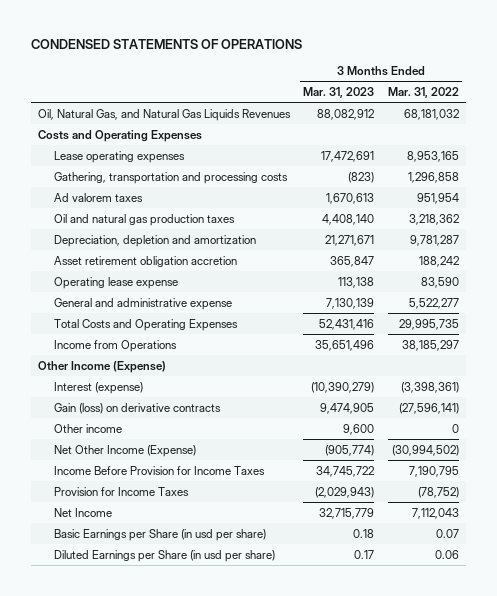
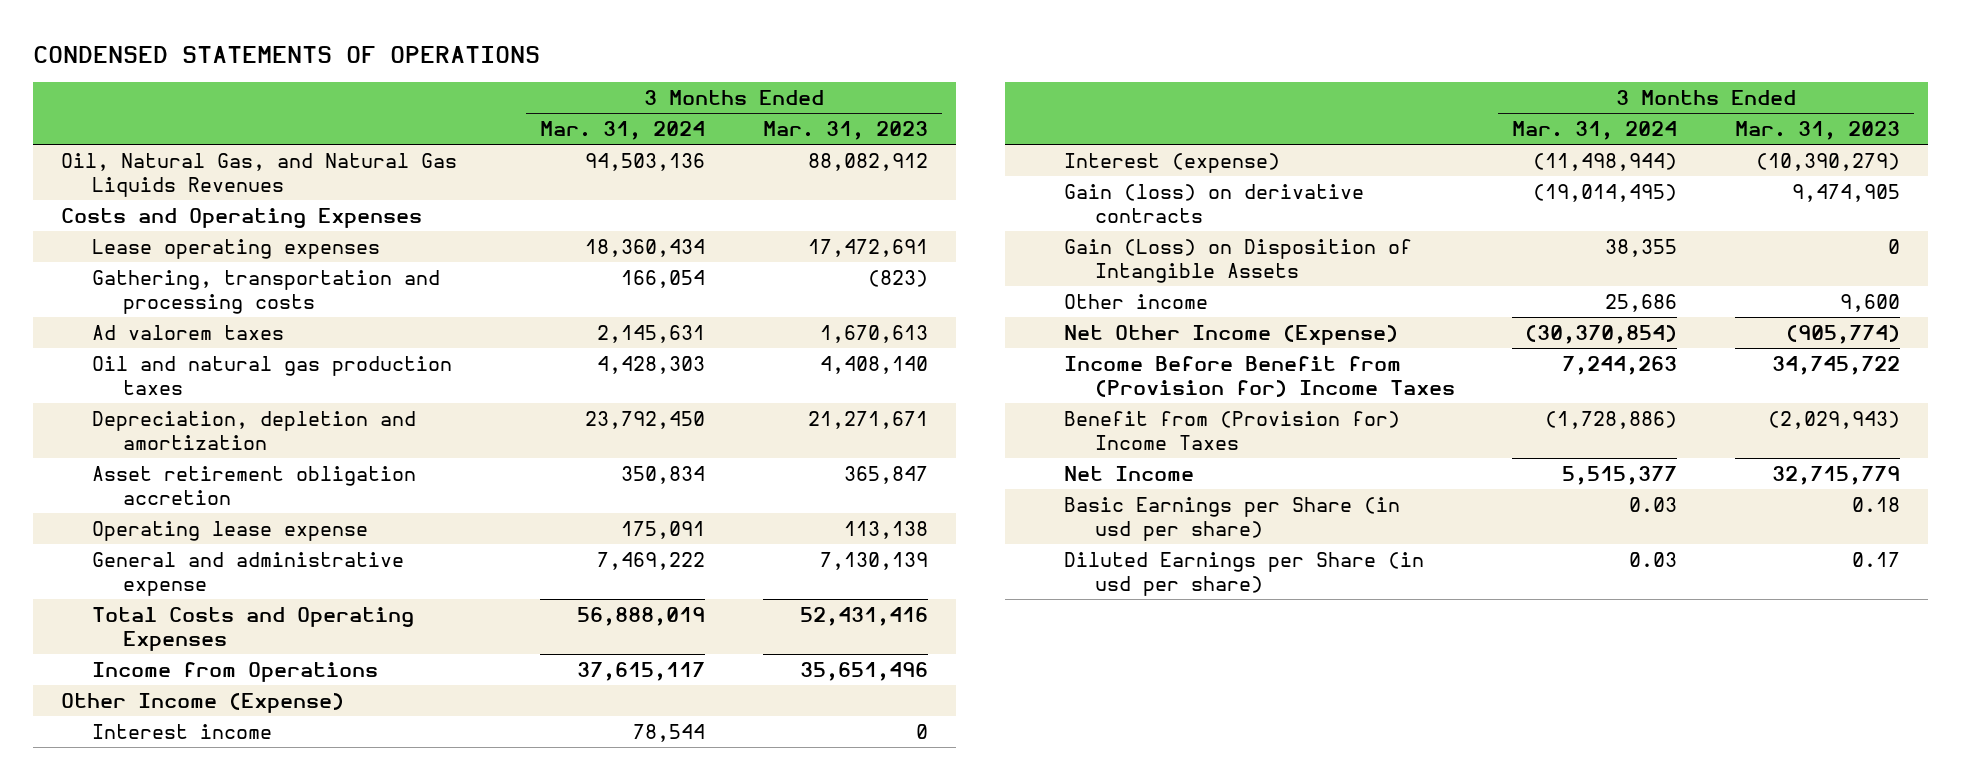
- | 3 Months Ended Mar. 31, 2023 | 3 Months Ended Mar. 31, 2022
+ | 3 Months Ended Mar. 31, 2024 | 3 Months Ended Mar. 31, 2023
+ Interest income | 78,544 | 0
+ Gain (Loss) on Disposition of Intangible Assets | 38,355 | 0
- Income Before Provision for Income Taxes | 34,745,722 | 7,190,795
- Provision for Income Taxes | (2,029,943) | (78,752)
+ Income Before Benefit from (Provision for) Income Taxes | 7,244,263 | 34,745,722
+ Benefit from (Provision for) Income Taxes | (1,728,886) | (2,029,943)

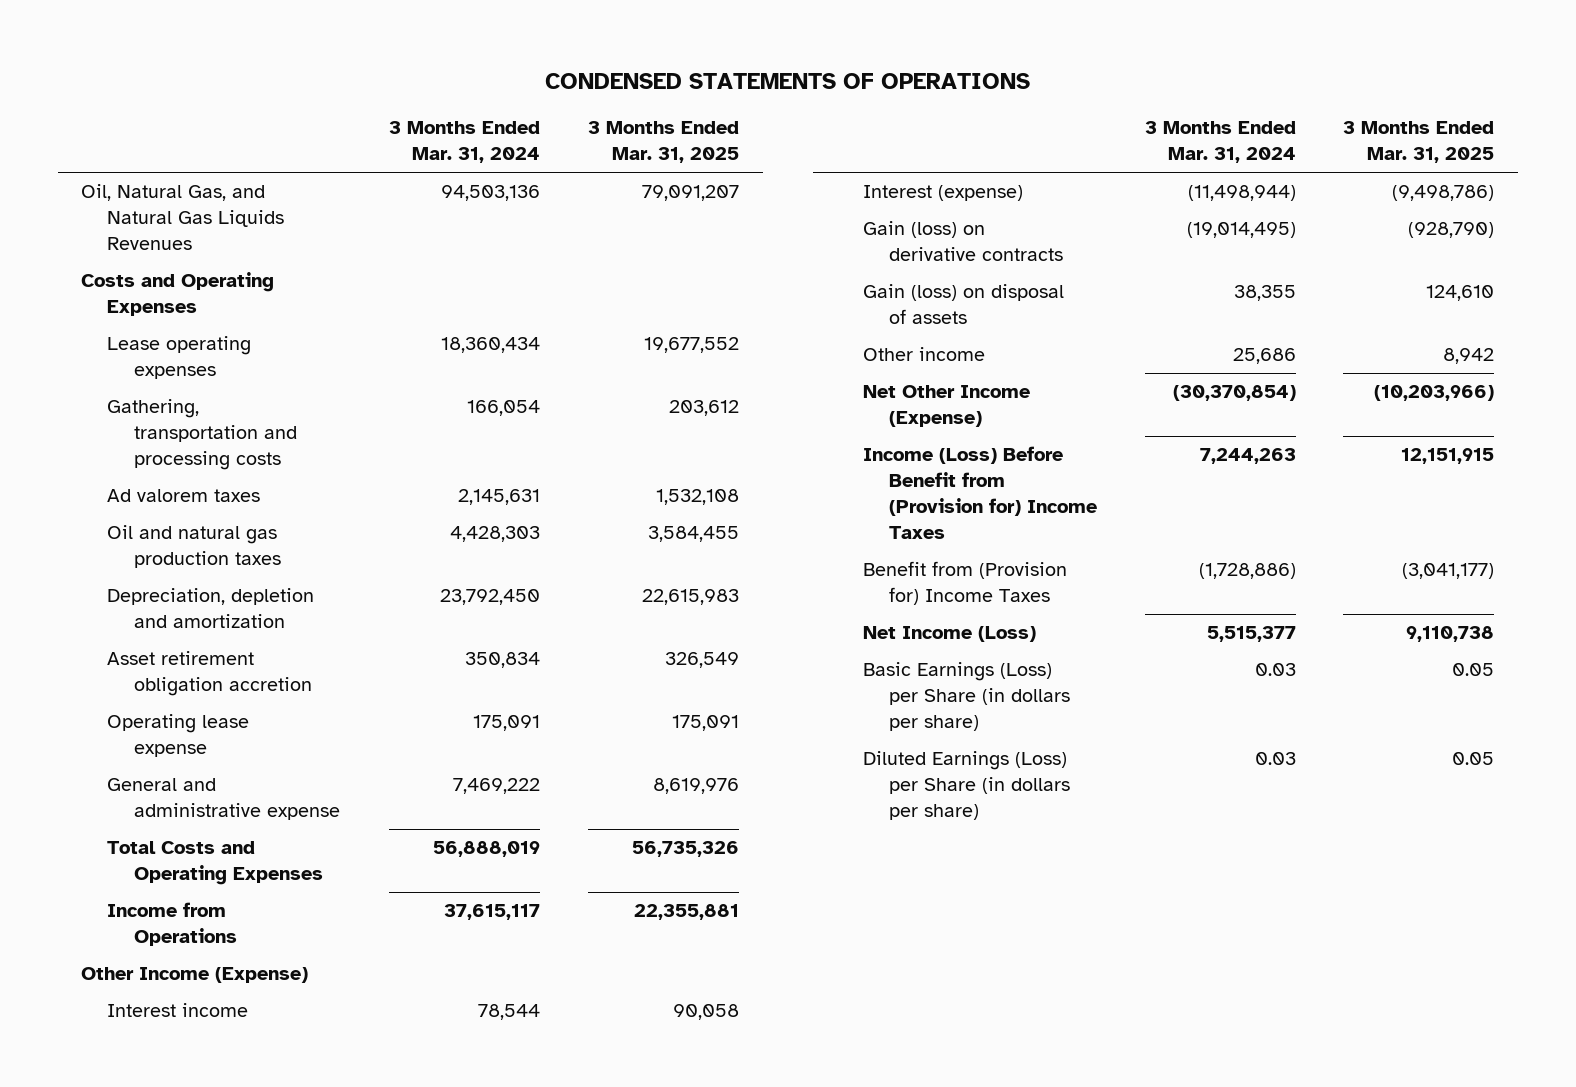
- | 3 Months Ended Mar. 31, 2024 | 3 Months Ended Mar. 31, 2023
+ | 3 Months Ended Mar. 31, 2024 | 3 Months Ended Mar. 31, 2025
- Gain (Loss) on Disposition of Intangible Assets | 38,355 | 0
+ Gain (loss) on disposal of assets | 38,355 | 124,610
- Income Before Benefit from (Provision for) Income Taxes | 7,244,263 | 34,745,722
+ Income (Loss) Before Benefit from (Provision for) Income Taxes | 7,244,263 | 12,151,915
- Net Income | 5,515,377 | 32,715,779
- Basic Earnings per Share (in usd per share) | 0.03 | 0.18
- Diluted Earnings per Share (in usd per share) | 0.03 | 0.17
+ Net Income (Loss) | 5,515,377 | 9,110,738
+ Basic Earnings (Loss) per Share (in dollars per share) | 0.03 | 0.05
+ Diluted Earnings (Loss) per Share (in dollars per share) | 0.03 | 0.05

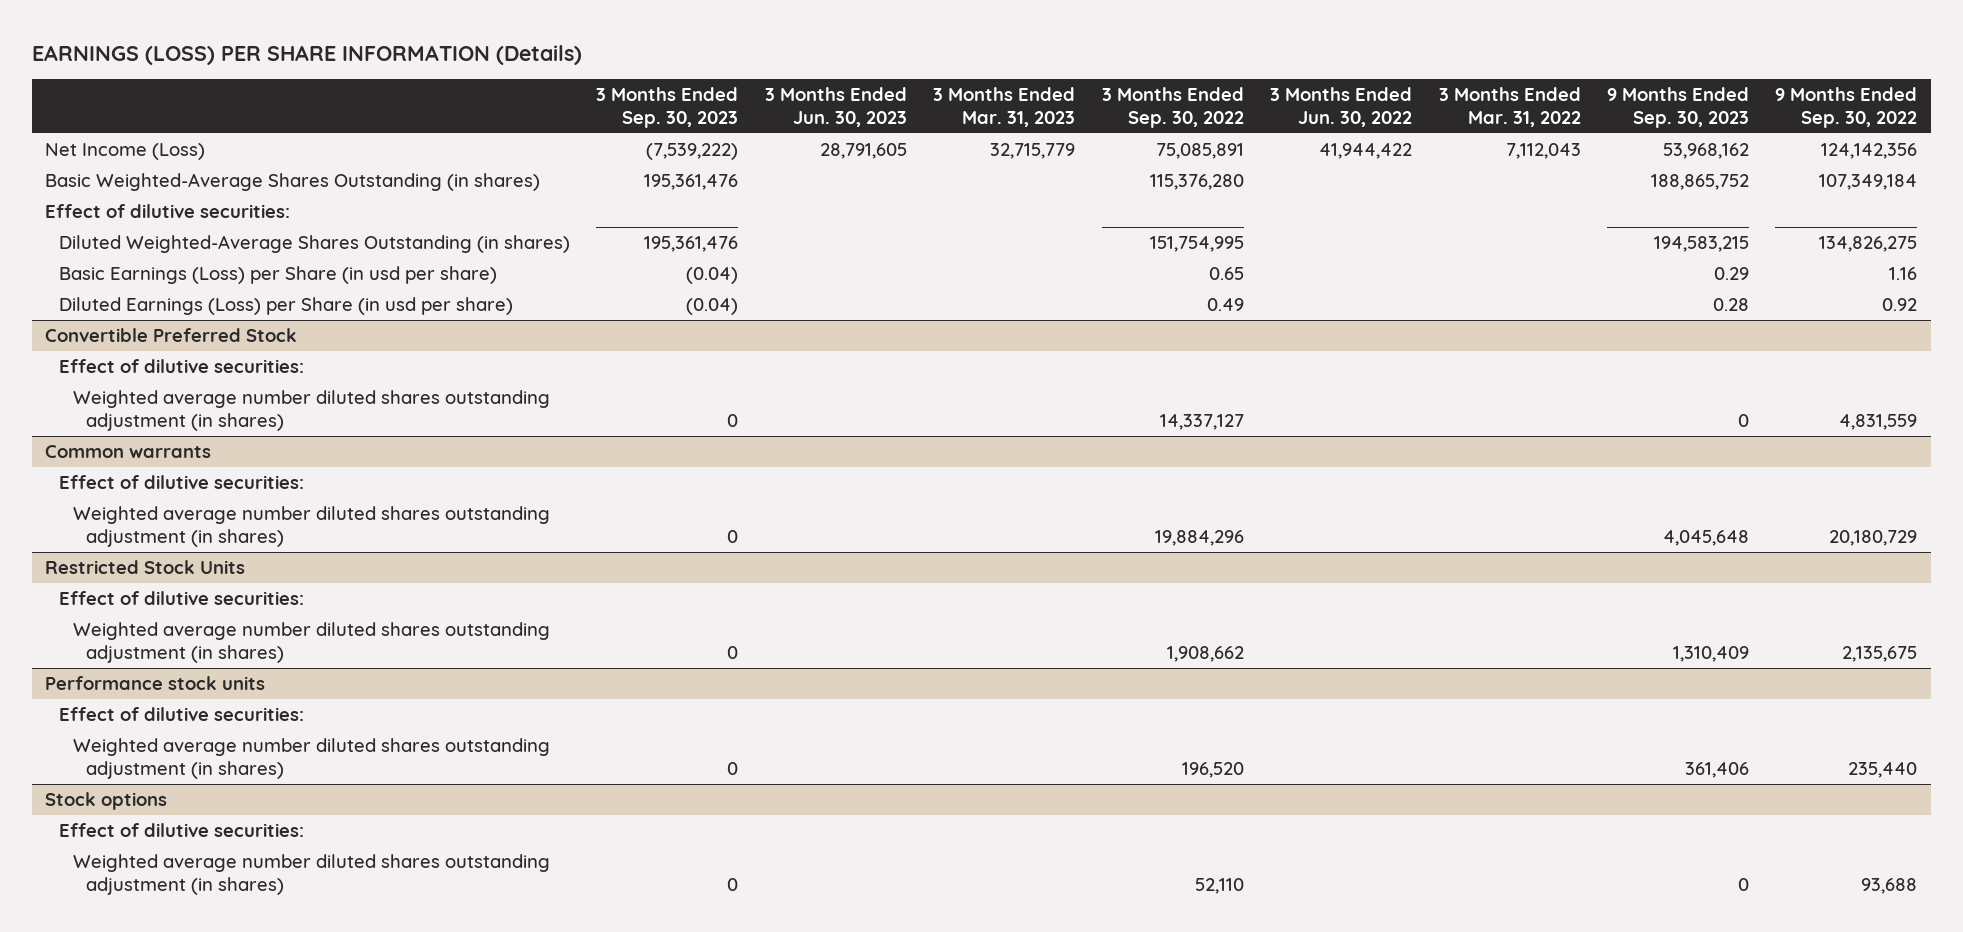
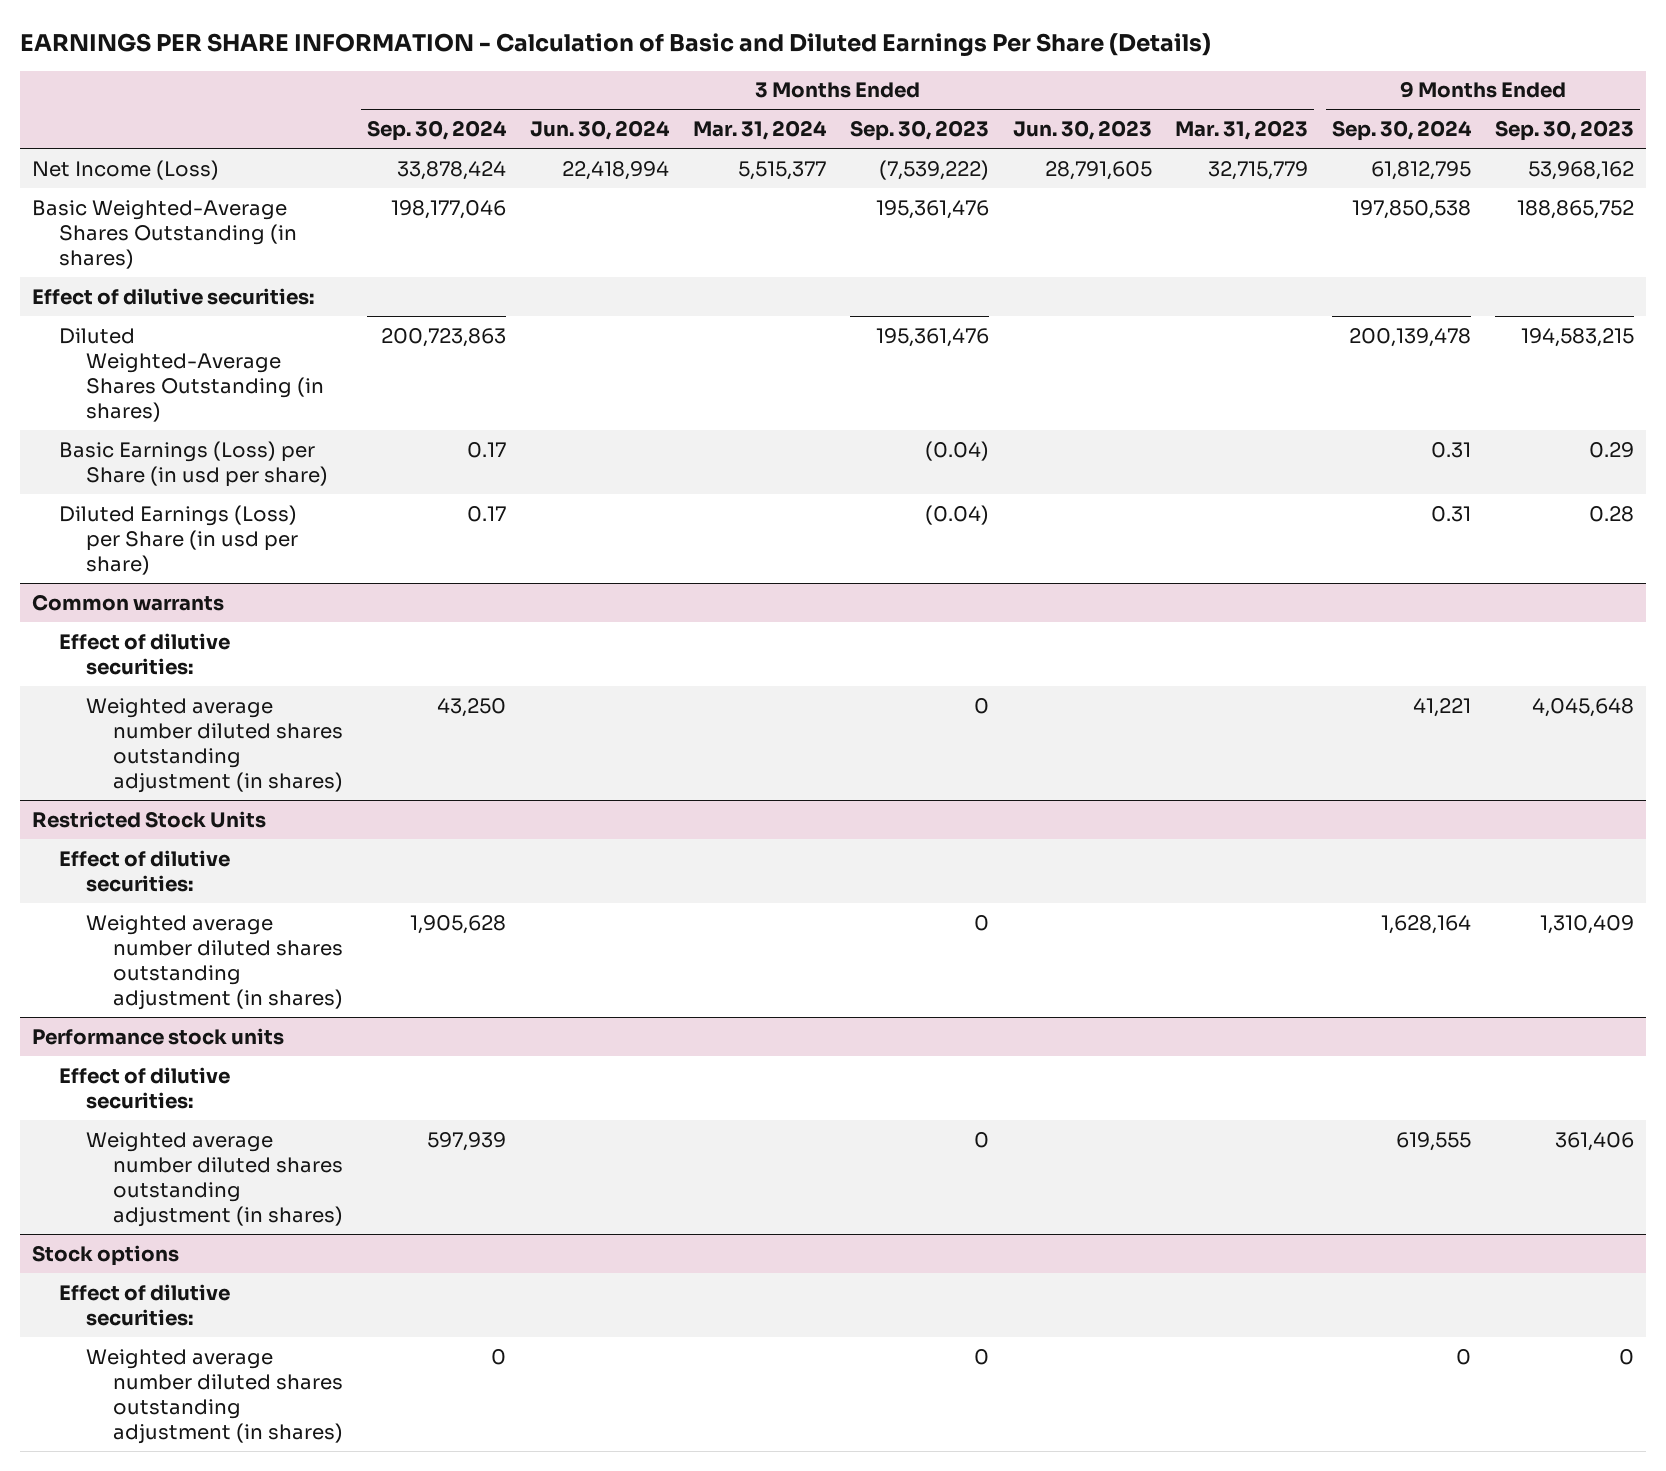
- EARNINGS (LOSS) PER SHARE INFORMATION (Details)
+ EARNINGS PER SHARE INFORMATION - Calculation of Basic and Diluted Earnings Per Share (Details)
- | 3 Months Ended Sep. 30, 2023 | 3 Months Ended Jun. 30, 2023 | 3 Months Ended Mar. 31, 2023 | 3 Months Ended Sep. 30, 2022 | 3 Months Ended Jun. 30, 2022 | 3 Months Ended Mar. 31, 2022 | 9 Months Ended Sep. 30, 2023 | 9 Months Ended Sep. 30, 2022
+ | 3 Months Ended Sep. 30, 2024 | 3 Months Ended Jun. 30, 2024 | 3 Months Ended Mar. 31, 2024 | 3 Months Ended Sep. 30, 2023 | 3 Months Ended Jun. 30, 2023 | 3 Months Ended Mar. 31, 2023 | 9 Months Ended Sep. 30, 2024 | 9 Months Ended Sep. 30, 2023
- Convertible Preferred Stock
- Effect of dilutive securities:
- Weighted average number diluted shares outstanding adjustment (in shares) | 0 | | | 14,337,127 | | | 0 | 4,831,559

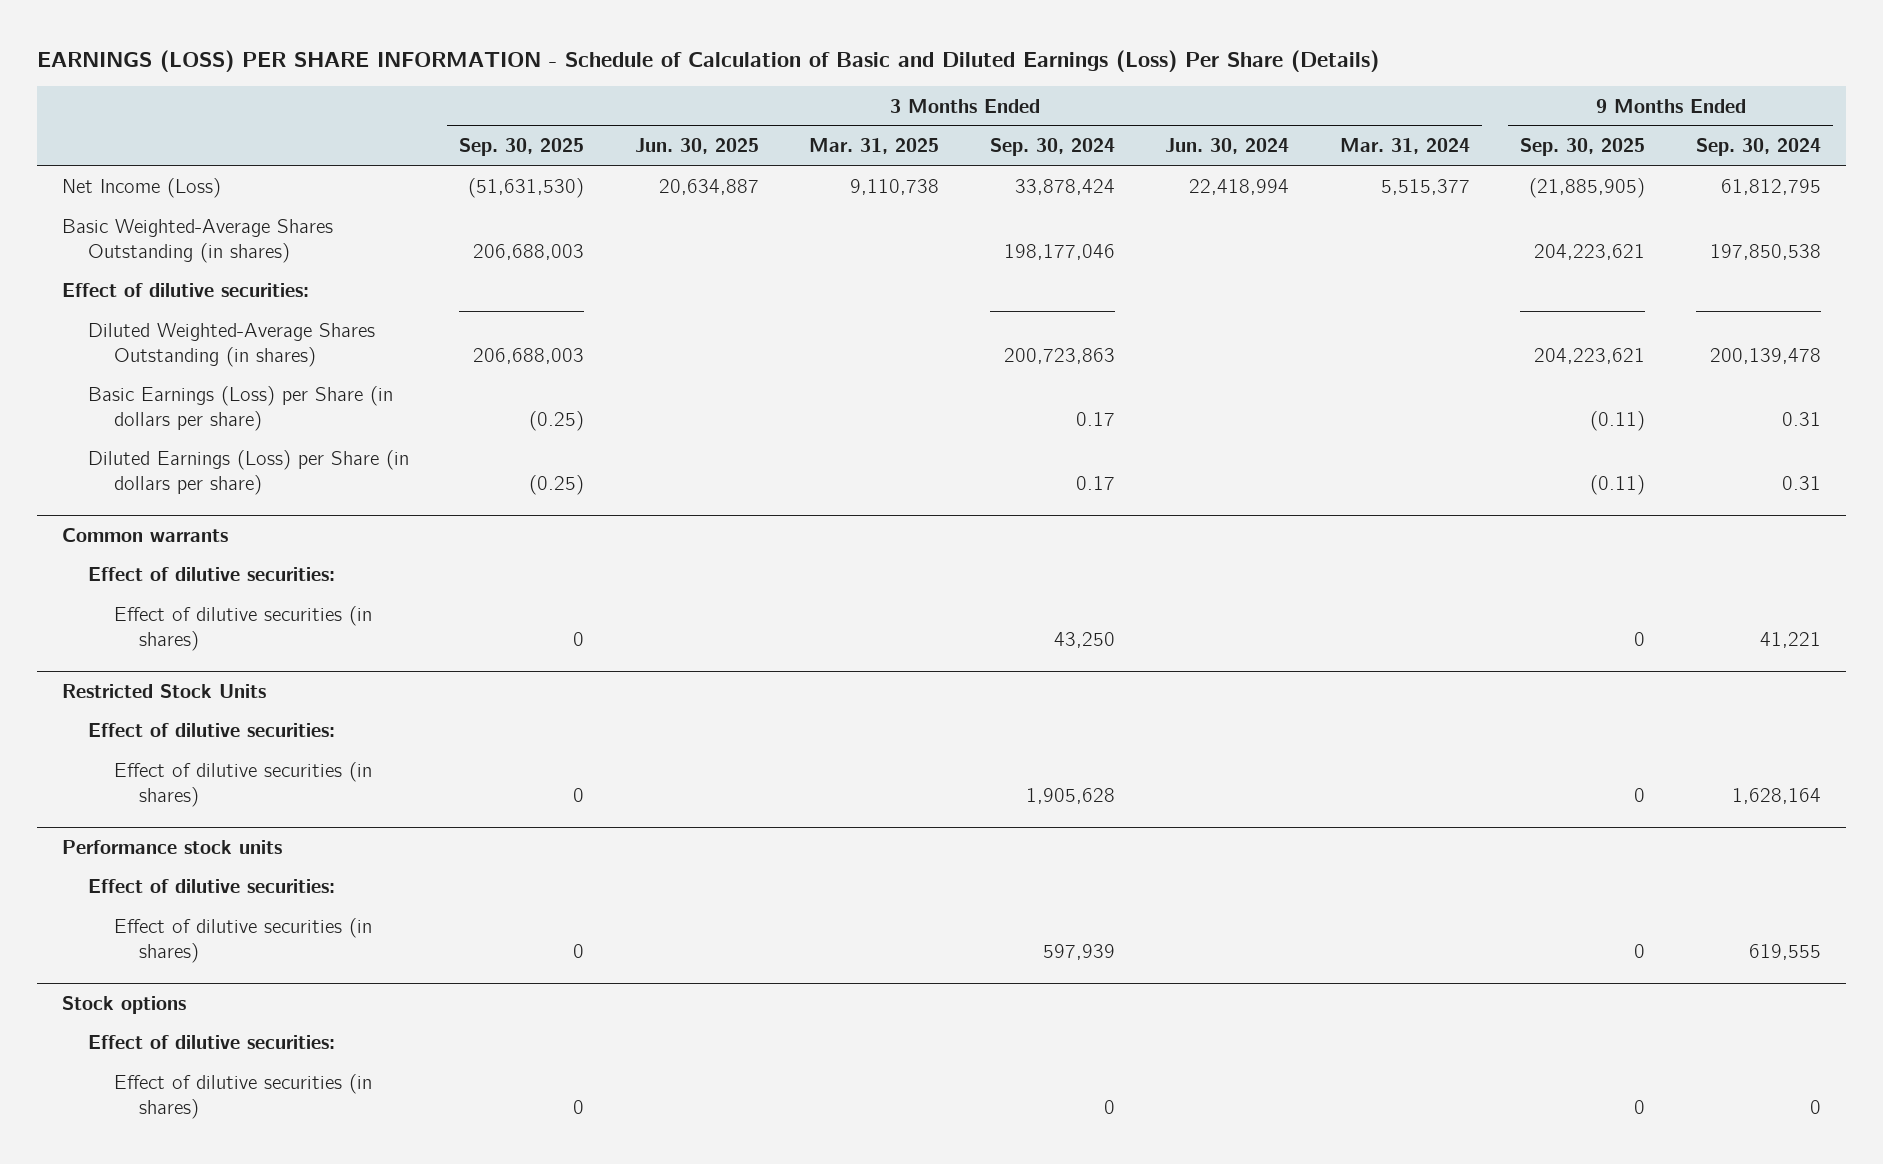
- EARNINGS PER SHARE INFORMATION - Calculation of Basic and Diluted Earnings Per Share (Details)
+ EARNINGS (LOSS) PER SHARE INFORMATION - Schedule of Calculation of Basic and Diluted Earnings (Loss) Per Share (Details)
- | 3 Months Ended Sep. 30, 2024 | 3 Months Ended Jun. 30, 2024 | 3 Months Ended Mar. 31, 2024 | 3 Months Ended Sep. 30, 2023 | 3 Months Ended Jun. 30, 2023 | 3 Months Ended Mar. 31, 2023 | 9 Months Ended Sep. 30, 2024 | 9 Months Ended Sep. 30, 2023
+ | 3 Months Ended Sep. 30, 2025 | 3 Months Ended Jun. 30, 2025 | 3 Months Ended Mar. 31, 2025 | 3 Months Ended Sep. 30, 2024 | 3 Months Ended Jun. 30, 2024 | 3 Months Ended Mar. 31, 2024 | 9 Months Ended Sep. 30, 2025 | 9 Months Ended Sep. 30, 2024
- Basic Earnings (Loss) per Share (in usd per share) | 0.17 | | | (0.04) | | | 0.31 | 0.29
- Diluted Earnings (Loss) per Share (in usd per share) | 0.17 | | | (0.04) | | | 0.31 | 0.28
+ Basic Earnings (Loss) per Share (in dollars per share) | (0.25) | | | 0.17 | | | (0.11) | 0.31
+ Diluted Earnings (Loss) per Share (in dollars per share) | (0.25) | | | 0.17 | | | (0.11) | 0.31
@ Common warrants
- Weighted average number diluted shares outstanding adjustment (in shares) | 43,250 | | | 0 | | | 41,221 | 4,045,648
+ Effect of dilutive securities (in shares) | 0 | | | 43,250 | | | 0 | 41,221
@ Restricted Stock Units
- Weighted average number diluted shares outstanding adjustment (in shares) | 1,905,628 | | | 0 | | | 1,628,164 | 1,310,409
+ Effect of dilutive securities (in shares) | 0 | | | 1,905,628 | | | 0 | 1,628,164
@ Performance stock units
- Weighted average number diluted shares outstanding adjustment (in shares) | 597,939 | | | 0 | | | 619,555 | 361,406
+ Effect of dilutive securities (in shares) | 0 | | | 597,939 | | | 0 | 619,555
@ Stock options
- Weighted average number diluted shares outstanding adjustment (in shares) | 0 | | | 0 | | | 0 | 0
+ Effect of dilutive securities (in shares) | 0 | | | 0 | | | 0 | 0

